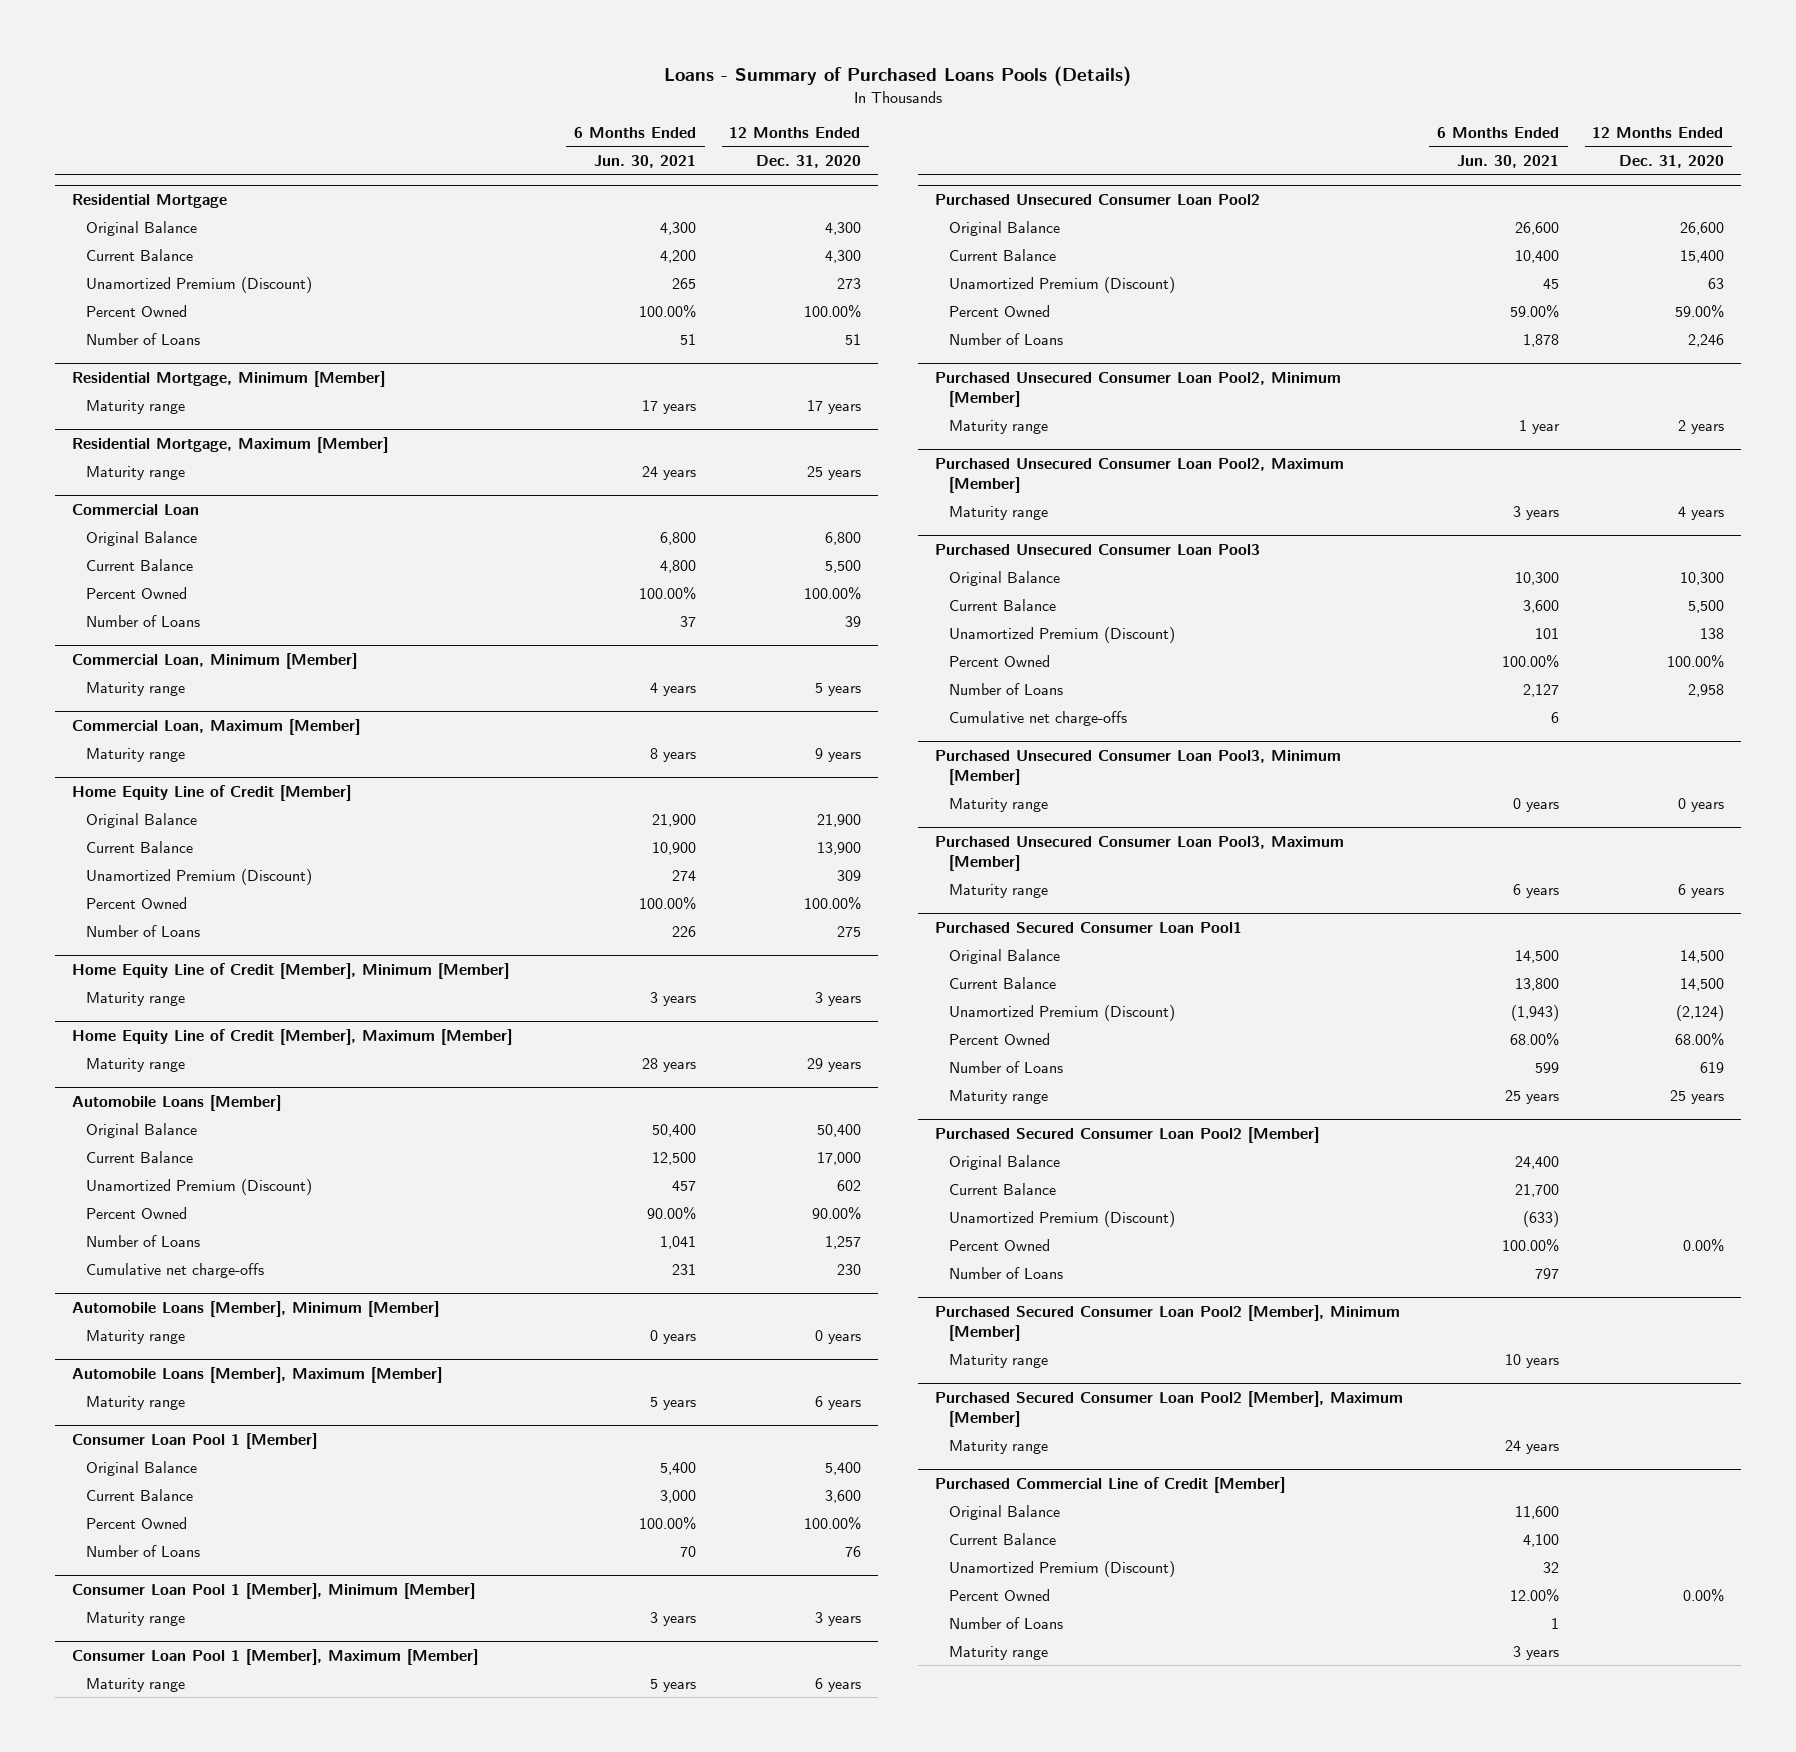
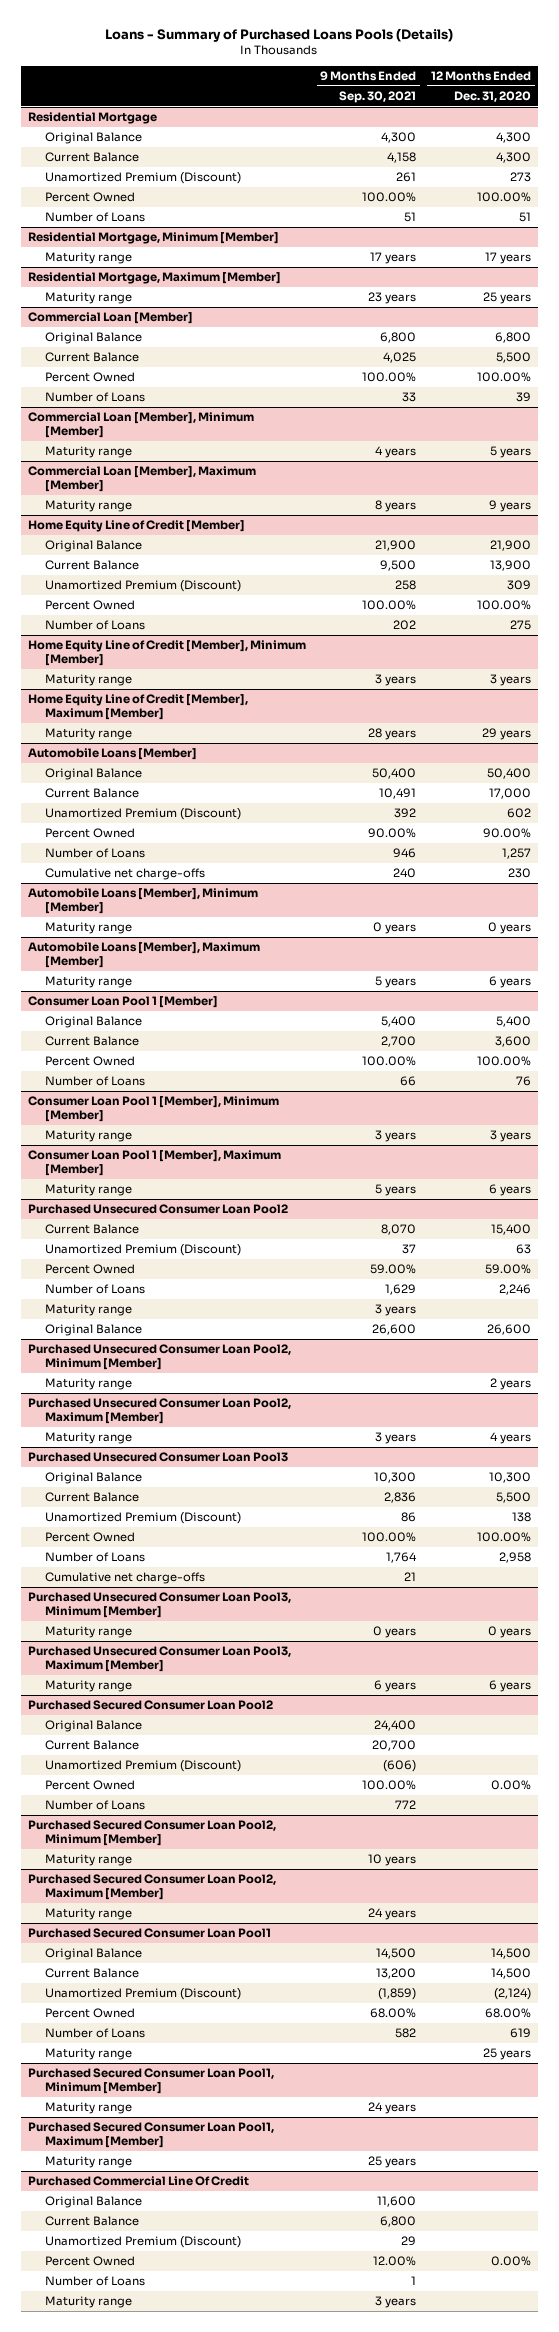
- | 6 Months Ended Jun. 30, 2021 | 12 Months Ended Dec. 31, 2020
+ | 9 Months Ended Sep. 30, 2021 | 12 Months Ended Dec. 31, 2020
- Commercial Loan
+ Commercial Loan [Member]
- Commercial Loan, Minimum [Member]
+ Commercial Loan [Member], Minimum [Member]
- Commercial Loan, Maximum [Member]
+ Commercial Loan [Member], Maximum [Member]
@ Purchased Unsecured Consumer Loan Pool2
+ Maturity range | 3 years |
moved down: Original Balance | 26,600 | 26,600
+ Purchased Secured Consumer Loan Pool2
+ Original Balance | 24,400 |
+ Current Balance | 20,700 |
+ Unamortized Premium (Discount) | (606) |
+ Percent Owned | 100.00% | 0.00%
+ Number of Loans | 772 |
+ Purchased Secured Consumer Loan Pool2, Minimum [Member]
+ Maturity range | 10 years |
+ Purchased Secured Consumer Loan Pool2, Maximum [Member]
+ Maturity range | 24 years |
- Purchased Secured Consumer Loan Pool2 [Member]
- Original Balance | 24,400 |
- Current Balance | 21,700 |
- Unamortized Premium (Discount) | (633) |
- Percent Owned | 100.00% | 0.00%
- Number of Loans | 797 |
- Purchased Secured Consumer Loan Pool2 [Member], Minimum [Member]
+ Purchased Secured Consumer Loan Pool1, Minimum [Member]
- Purchased Secured Consumer Loan Pool2 [Member], Maximum [Member]
+ Purchased Secured Consumer Loan Pool1, Maximum [Member]
- Purchased Commercial Line of Credit [Member]
+ Purchased Commercial Line Of Credit

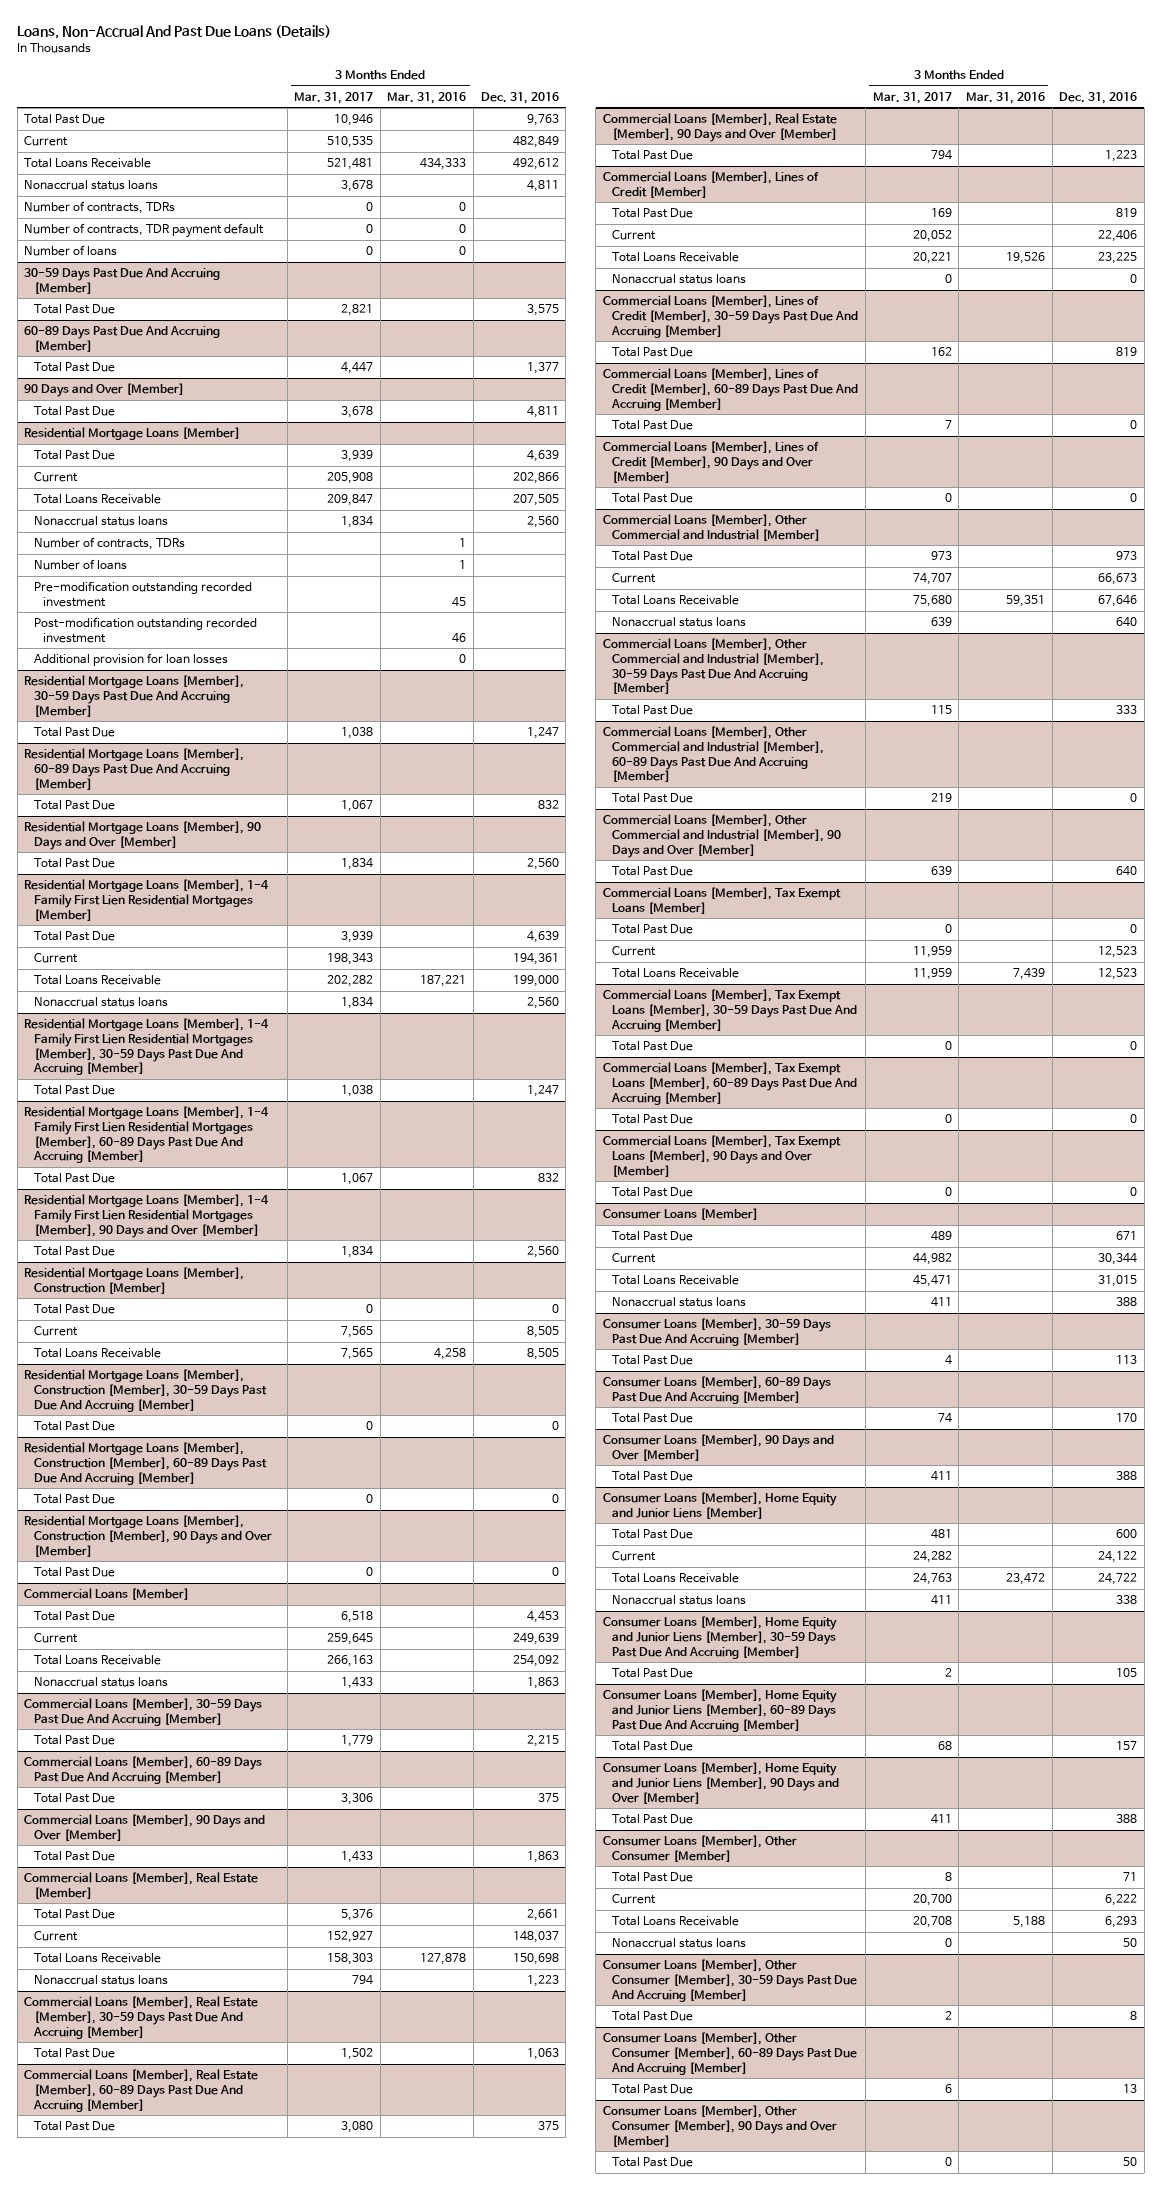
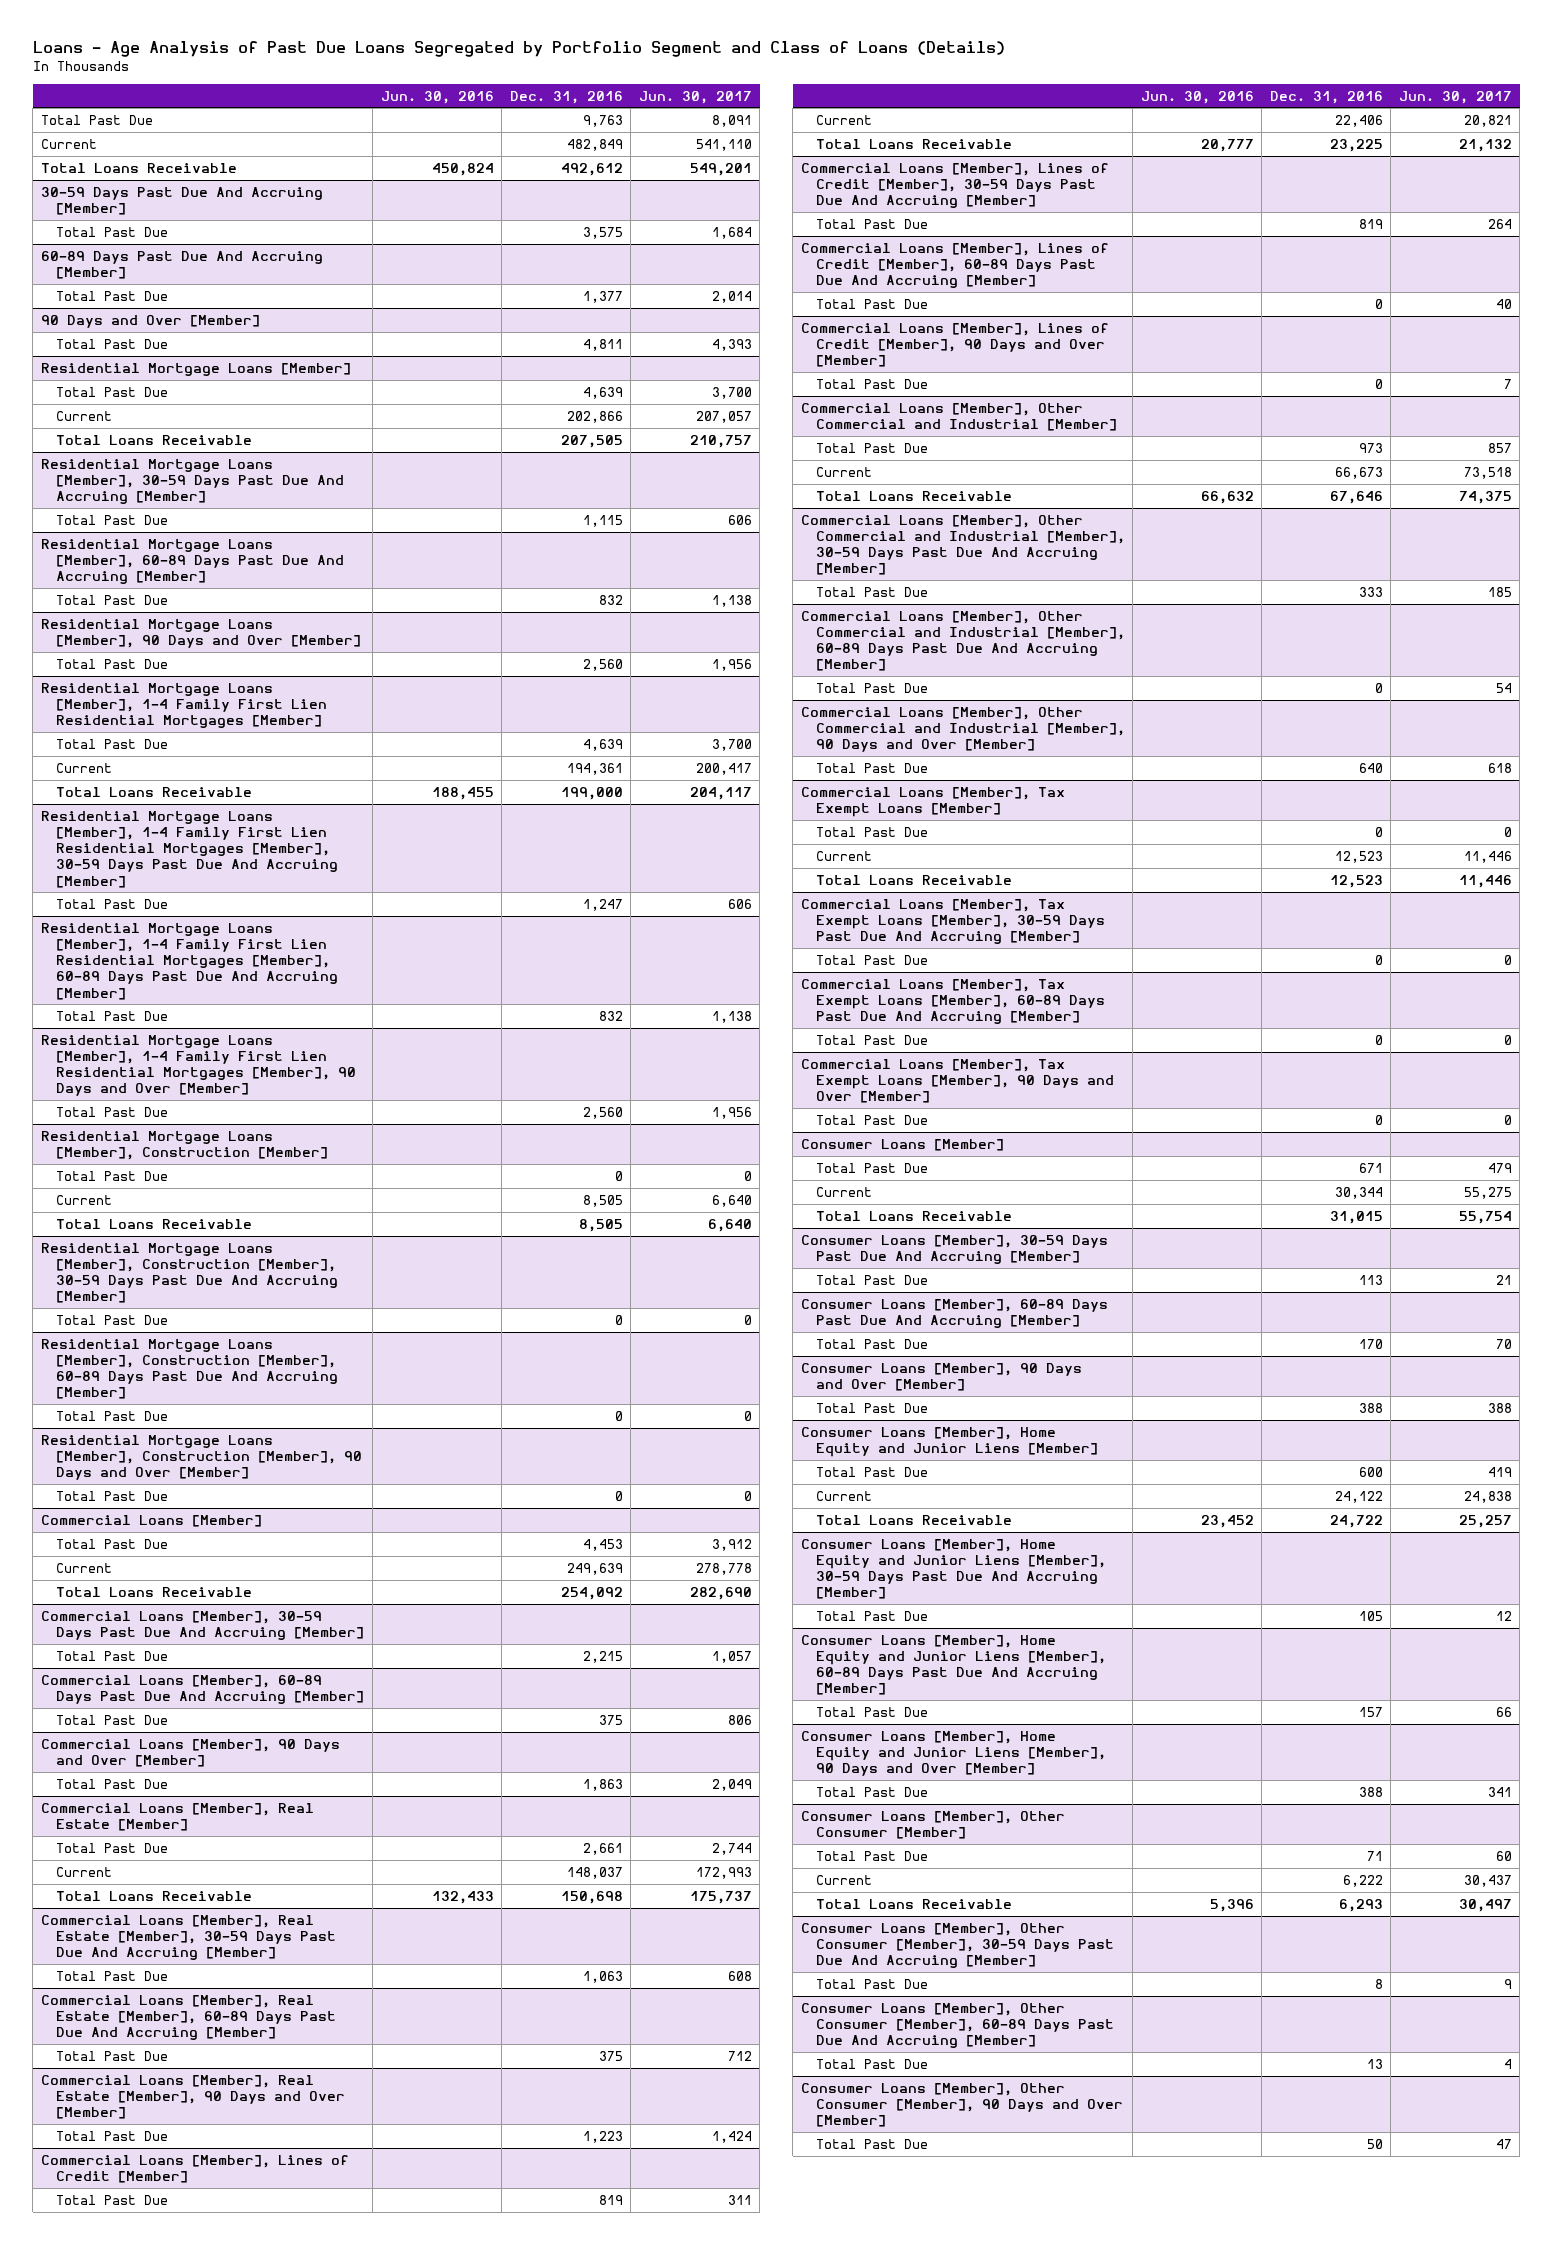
- Loans, Non-Accrual And Past Due Loans (Details)
+ Loans - Age Analysis of Past Due Loans Segregated by Portfolio Segment and Class of Loans (Details)
- | 3 Months Ended Mar. 31, 2017 | 3 Months Ended Mar. 31, 2016 | Dec. 31, 2016
+ | Jun. 30, 2016 | Dec. 31, 2016 | Jun. 30, 2017
- Nonaccrual status loans | 3,678 | | 4,811
- Number of contracts, TDRs | 0 | 0 |
- Number of contracts, TDR payment default | 0 | 0 |
- Number of loans | 0 | 0 |
@ Residential Mortgage Loans [Member]
- Nonaccrual status loans | 1,834 | | 2,560
- Number of contracts, TDRs | | 1 |
- Number of loans | | 1 |
- Pre-modification outstanding recorded investment | | 45 |
- Post-modification outstanding recorded investment | | 46 |
- Additional provision for loan losses | | 0 |
@ Residential Mortgage Loans [Member], 30-59 Days Past Due And Accruing [Member]
- Total Past Due | 1,038 | | 1,247
+ Total Past Due | | 1,115 | 606
@ Residential Mortgage Loans [Member], 1-4 Family First Lien Residential Mortgages [Member]
- Nonaccrual status loans | 1,834 | | 2,560
@ Commercial Loans [Member]
- Nonaccrual status loans | 1,433 | | 1,863
@ Commercial Loans [Member], Real Estate [Member]
- Nonaccrual status loans | 794 | | 1,223
@ Commercial Loans [Member], Lines of Credit [Member]
- Nonaccrual status loans | 0 | | 0
@ Commercial Loans [Member], Other Commercial and Industrial [Member]
- Nonaccrual status loans | 639 | | 640
@ Consumer Loans [Member]
- Nonaccrual status loans | 411 | | 388
@ Consumer Loans [Member], Home Equity and Junior Liens [Member]
- Nonaccrual status loans | 411 | | 338
@ Consumer Loans [Member], Other Consumer [Member]
- Nonaccrual status loans | 0 | | 50

